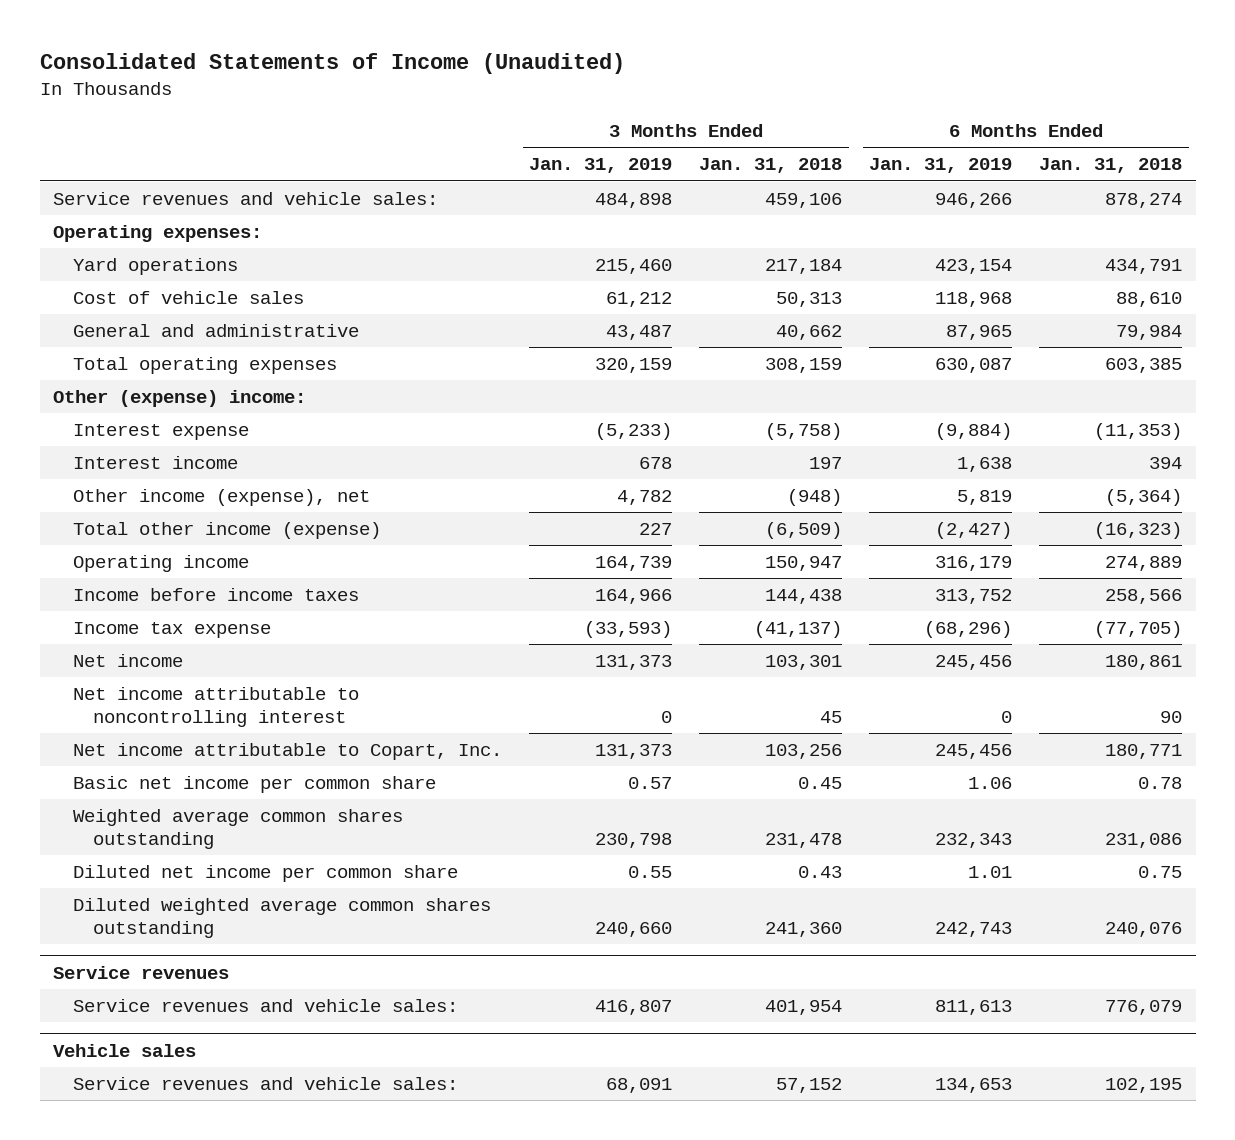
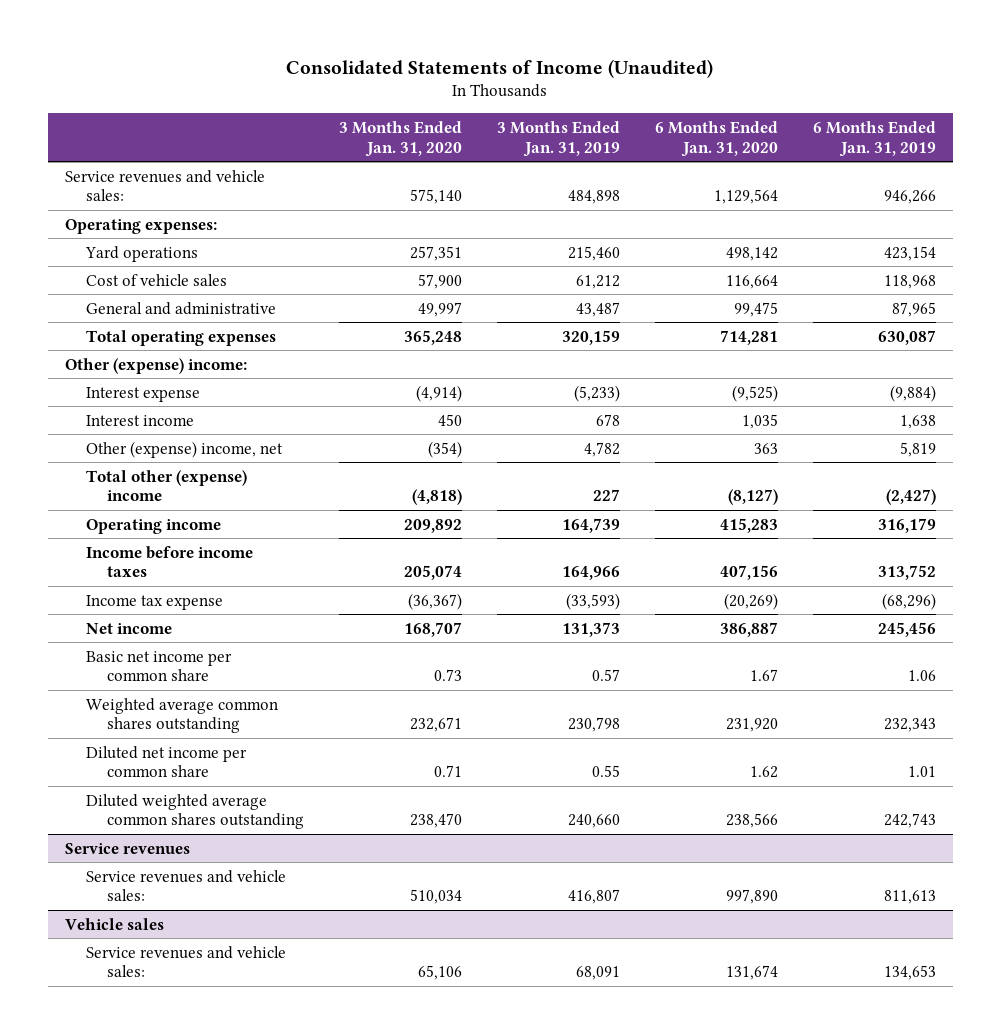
- | 3 Months Ended Jan. 31, 2019 | 3 Months Ended Jan. 31, 2018 | 6 Months Ended Jan. 31, 2019 | 6 Months Ended Jan. 31, 2018
+ | 3 Months Ended Jan. 31, 2020 | 3 Months Ended Jan. 31, 2019 | 6 Months Ended Jan. 31, 2020 | 6 Months Ended Jan. 31, 2019
- Other income (expense), net | 4,782 | (948) | 5,819 | (5,364)
- Total other income (expense) | 227 | (6,509) | (2,427) | (16,323)
+ Other (expense) income, net | (354) | 4,782 | 363 | 5,819
+ Total other (expense) income | (4,818) | 227 | (8,127) | (2,427)
- Net income attributable to noncontrolling interest | 0 | 45 | 0 | 90
- Net income attributable to Copart, Inc. | 131,373 | 103,256 | 245,456 | 180,771

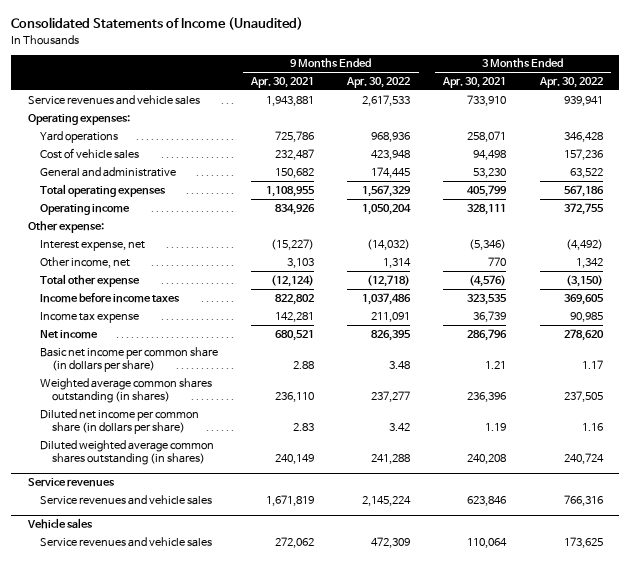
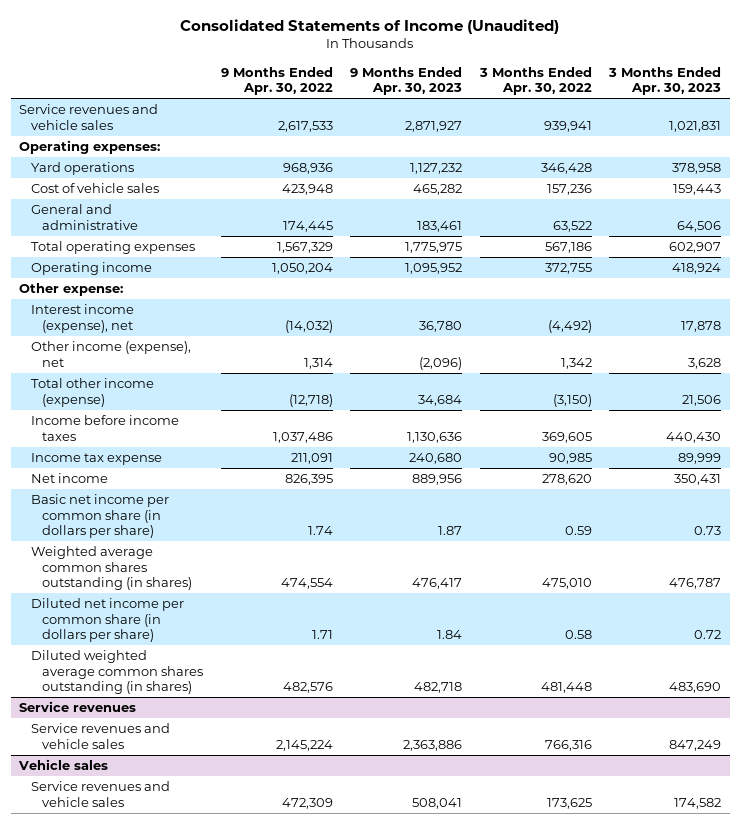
- | 9 Months Ended Apr. 30, 2021 | 9 Months Ended Apr. 30, 2022 | 3 Months Ended Apr. 30, 2021 | 3 Months Ended Apr. 30, 2022
+ | 9 Months Ended Apr. 30, 2022 | 9 Months Ended Apr. 30, 2023 | 3 Months Ended Apr. 30, 2022 | 3 Months Ended Apr. 30, 2023
- Interest expense, net | (15,227) | (14,032) | (5,346) | (4,492)
- Other income, net | 3,103 | 1,314 | 770 | 1,342
- Total other expense | (12,124) | (12,718) | (4,576) | (3,150)
+ Interest income (expense), net | (14,032) | 36,780 | (4,492) | 17,878
+ Other income (expense), net | 1,314 | (2,096) | 1,342 | 3,628
+ Total other income (expense) | (12,718) | 34,684 | (3,150) | 21,506
- Basic net income per common share (in dollars per share) | 2.88 | 3.48 | 1.21 | 1.17
- Weighted average common shares outstanding (in shares) | 236,110 | 237,277 | 236,396 | 237,505
- Diluted net income per common share (in dollars per share) | 2.83 | 3.42 | 1.19 | 1.16
- Diluted weighted average common shares outstanding (in shares) | 240,149 | 241,288 | 240,208 | 240,724
+ Basic net income per common share (in dollars per share) | 1.74 | 1.87 | 0.59 | 0.73
+ Weighted average common shares outstanding (in shares) | 474,554 | 476,417 | 475,010 | 476,787
+ Diluted net income per common share (in dollars per share) | 1.71 | 1.84 | 0.58 | 0.72
+ Diluted weighted average common shares outstanding (in shares) | 482,576 | 482,718 | 481,448 | 483,690

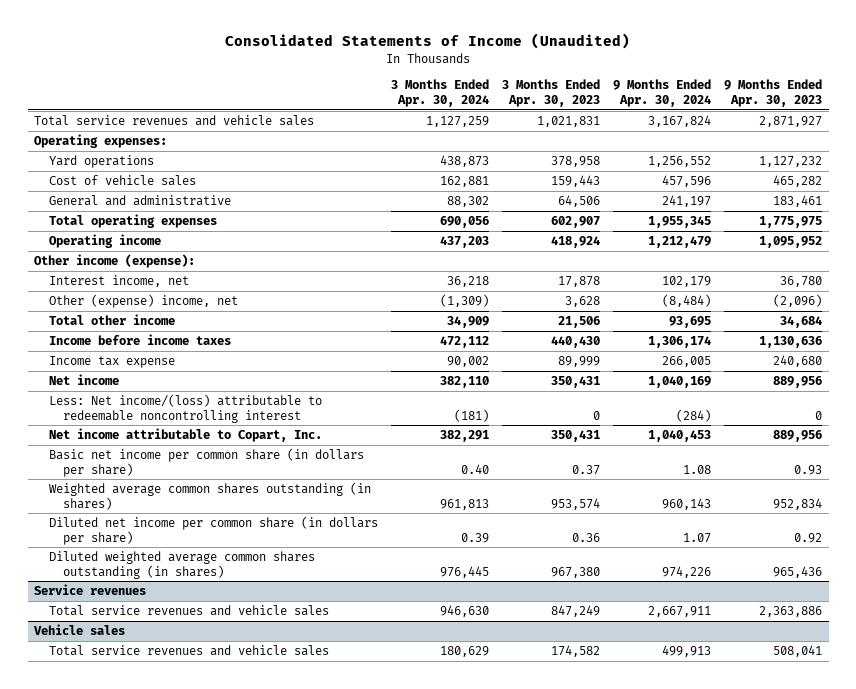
- | 9 Months Ended Apr. 30, 2022 | 9 Months Ended Apr. 30, 2023 | 3 Months Ended Apr. 30, 2022 | 3 Months Ended Apr. 30, 2023
+ | 3 Months Ended Apr. 30, 2024 | 3 Months Ended Apr. 30, 2023 | 9 Months Ended Apr. 30, 2024 | 9 Months Ended Apr. 30, 2023
- Service revenues and vehicle sales | 2,617,533 | 2,871,927 | 939,941 | 1,021,831
+ Total service revenues and vehicle sales | 1,127,259 | 1,021,831 | 3,167,824 | 2,871,927
- Other expense:
- Interest income (expense), net | (14,032) | 36,780 | (4,492) | 17,878
- Other income (expense), net | 1,314 | (2,096) | 1,342 | 3,628
- Total other income (expense) | (12,718) | 34,684 | (3,150) | 21,506
+ Other income (expense):
+ Interest income, net | 36,218 | 17,878 | 102,179 | 36,780
+ Other (expense) income, net | (1,309) | 3,628 | (8,484) | (2,096)
+ Total other income | 34,909 | 21,506 | 93,695 | 34,684
- Basic net income per common share (in dollars per share) | 1.74 | 1.87 | 0.59 | 0.73
- Weighted average common shares outstanding (in shares) | 474,554 | 476,417 | 475,010 | 476,787
- Diluted net income per common share (in dollars per share) | 1.71 | 1.84 | 0.58 | 0.72
- Diluted weighted average common shares outstanding (in shares) | 482,576 | 482,718 | 481,448 | 483,690
+ Less: Net income/(loss) attributable to redeemable noncontrolling interest | (181) | 0 | (284) | 0
+ Net income attributable to Copart, Inc. | 382,291 | 350,431 | 1,040,453 | 889,956
+ Basic net income per common share (in dollars per share) | 0.40 | 0.37 | 1.08 | 0.93
+ Weighted average common shares outstanding (in shares) | 961,813 | 953,574 | 960,143 | 952,834
+ Diluted net income per common share (in dollars per share) | 0.39 | 0.36 | 1.07 | 0.92
+ Diluted weighted average common shares outstanding (in shares) | 976,445 | 967,380 | 974,226 | 965,436
@ Service revenues
- Service revenues and vehicle sales | 2,145,224 | 2,363,886 | 766,316 | 847,249
+ Total service revenues and vehicle sales | 946,630 | 847,249 | 2,667,911 | 2,363,886
@ Vehicle sales
- Service revenues and vehicle sales | 472,309 | 508,041 | 173,625 | 174,582
+ Total service revenues and vehicle sales | 180,629 | 174,582 | 499,913 | 508,041

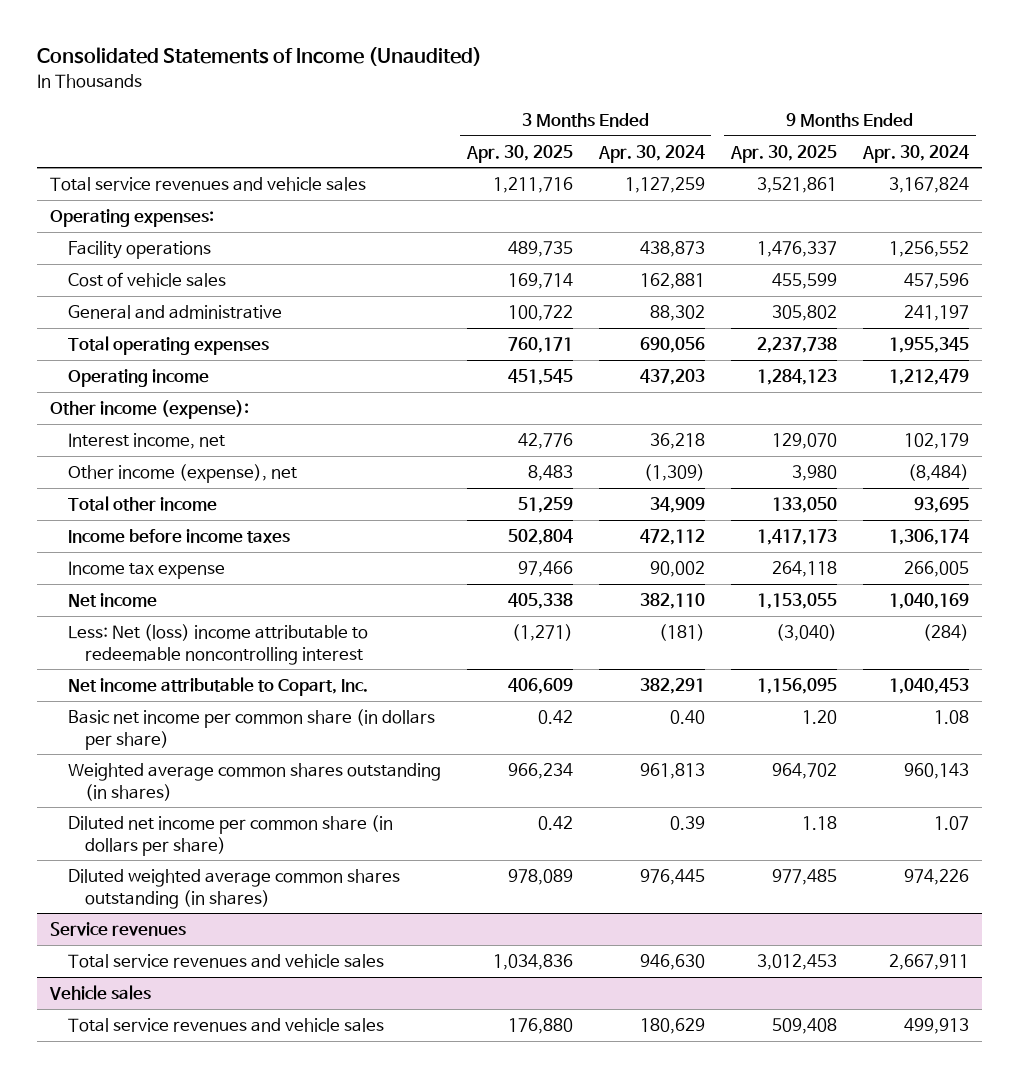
- | 3 Months Ended Apr. 30, 2024 | 3 Months Ended Apr. 30, 2023 | 9 Months Ended Apr. 30, 2024 | 9 Months Ended Apr. 30, 2023
+ | 3 Months Ended Apr. 30, 2025 | 3 Months Ended Apr. 30, 2024 | 9 Months Ended Apr. 30, 2025 | 9 Months Ended Apr. 30, 2024
- Yard operations | 438,873 | 378,958 | 1,256,552 | 1,127,232
+ Facility operations | 489,735 | 438,873 | 1,476,337 | 1,256,552
- Other (expense) income, net | (1,309) | 3,628 | (8,484) | (2,096)
+ Other income (expense), net | 8,483 | (1,309) | 3,980 | (8,484)
- Less: Net income/(loss) attributable to redeemable noncontrolling interest | (181) | 0 | (284) | 0
+ Less: Net (loss) income attributable to redeemable noncontrolling interest | (1,271) | (181) | (3,040) | (284)

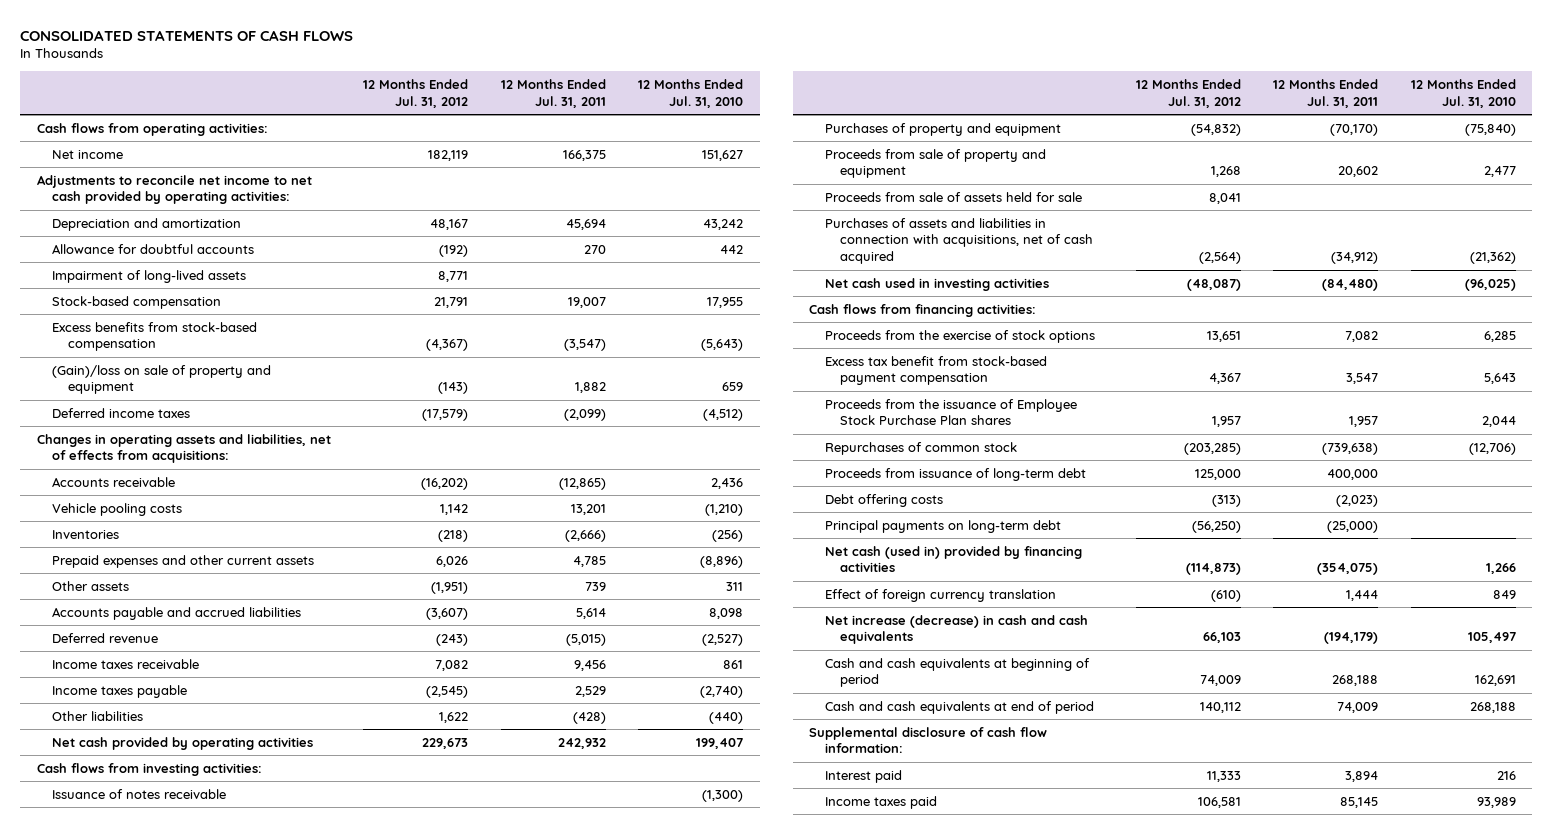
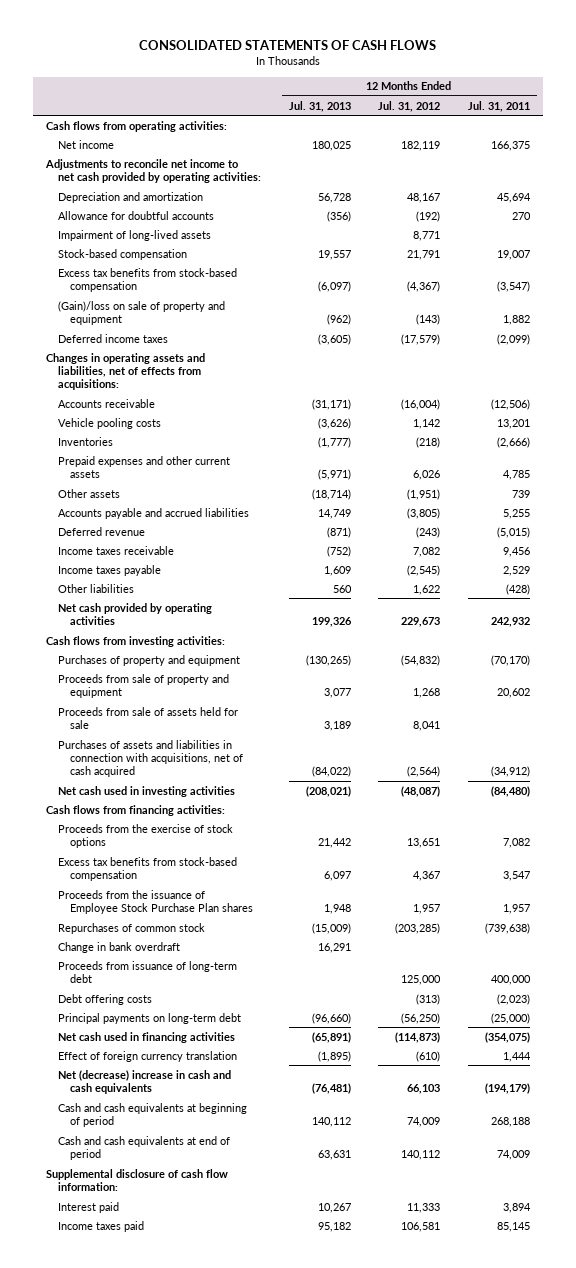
- | 12 Months Ended Jul. 31, 2012 | 12 Months Ended Jul. 31, 2011 | 12 Months Ended Jul. 31, 2010
+ | 12 Months Ended Jul. 31, 2013 | 12 Months Ended Jul. 31, 2012 | 12 Months Ended Jul. 31, 2011
- Excess benefits from stock-based compensation | (4,367) | (3,547) | (5,643)
+ Excess tax benefits from stock-based compensation | (6,097) | (4,367) | (3,547)
- Accounts receivable | (16,202) | (12,865) | 2,436
+ Accounts receivable | (31,171) | (16,004) | (12,506)
- Accounts payable and accrued liabilities | (3,607) | 5,614 | 8,098
+ Accounts payable and accrued liabilities | 14,749 | (3,805) | 5,255
- Issuance of notes receivable | | | (1,300)
- Excess tax benefit from stock-based payment compensation | 4,367 | 3,547 | 5,643
+ Excess tax benefits from stock-based compensation | 6,097 | 4,367 | 3,547
+ Change in bank overdraft | 16,291 | |
- Net cash (used in) provided by financing activities | (114,873) | (354,075) | 1,266
+ Net cash used in financing activities | (65,891) | (114,873) | (354,075)
- Net increase (decrease) in cash and cash equivalents | 66,103 | (194,179) | 105,497
+ Net (decrease) increase in cash and cash equivalents | (76,481) | 66,103 | (194,179)

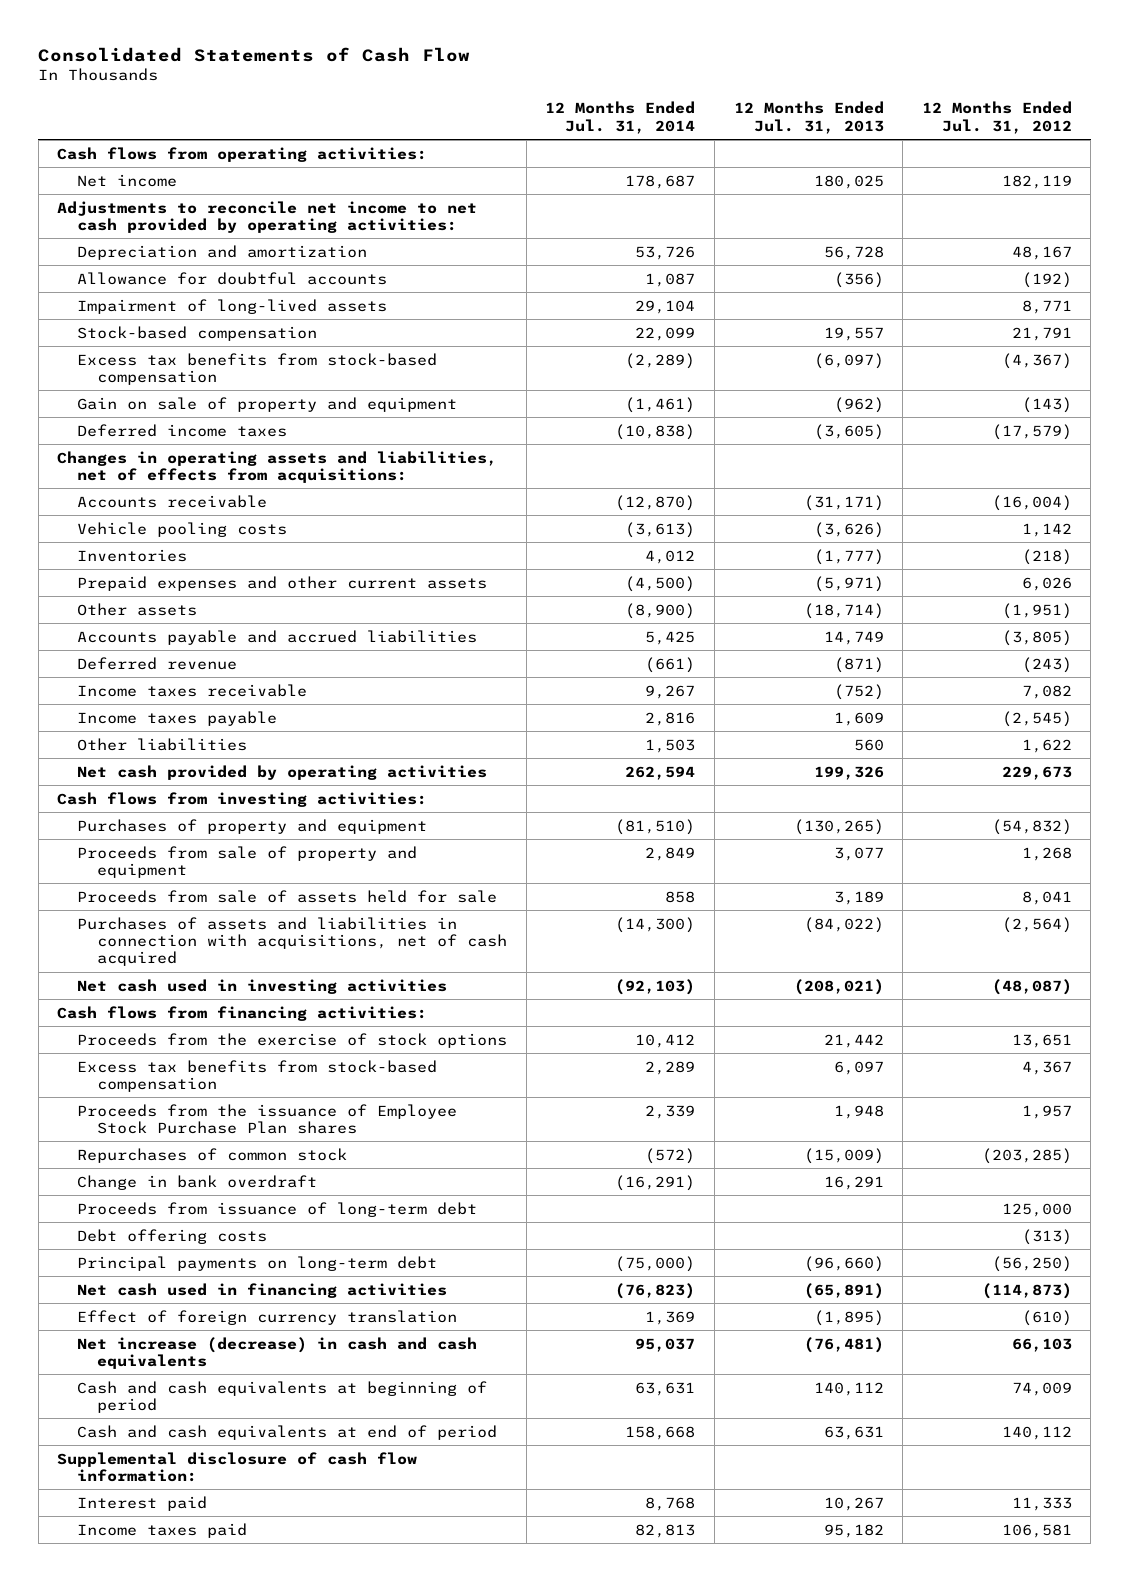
- CONSOLIDATED STATEMENTS OF CASH FLOWS
+ Consolidated Statements of Cash Flow
- | 12 Months Ended Jul. 31, 2013 | 12 Months Ended Jul. 31, 2012 | 12 Months Ended Jul. 31, 2011
+ | 12 Months Ended Jul. 31, 2014 | 12 Months Ended Jul. 31, 2013 | 12 Months Ended Jul. 31, 2012
- (Gain)/loss on sale of property and equipment | (962) | (143) | 1,882
+ Gain on sale of property and equipment | (1,461) | (962) | (143)
- Net (decrease) increase in cash and cash equivalents | (76,481) | 66,103 | (194,179)
+ Net increase (decrease) in cash and cash equivalents | 95,037 | (76,481) | 66,103

